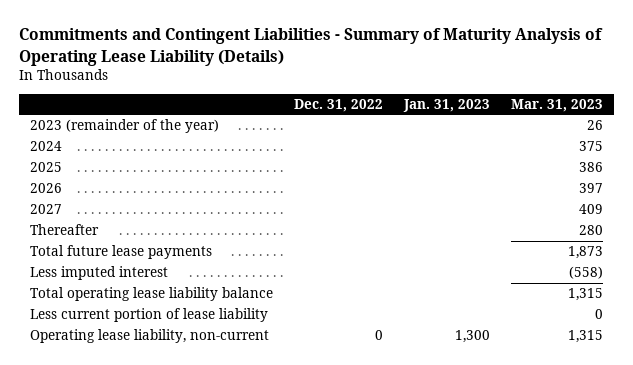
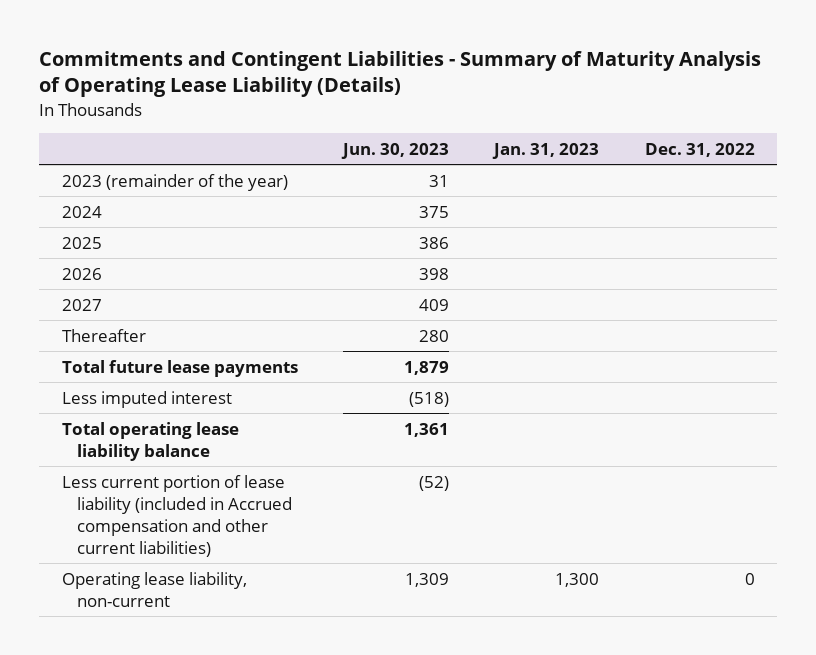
- | Dec. 31, 2022 | Jan. 31, 2023 | Mar. 31, 2023
+ | Jun. 30, 2023 | Jan. 31, 2023 | Dec. 31, 2022
- Less current portion of lease liability | | | 0
+ Less current portion of lease liability (included in Accrued compensation and other current liabilities) | (52) | |

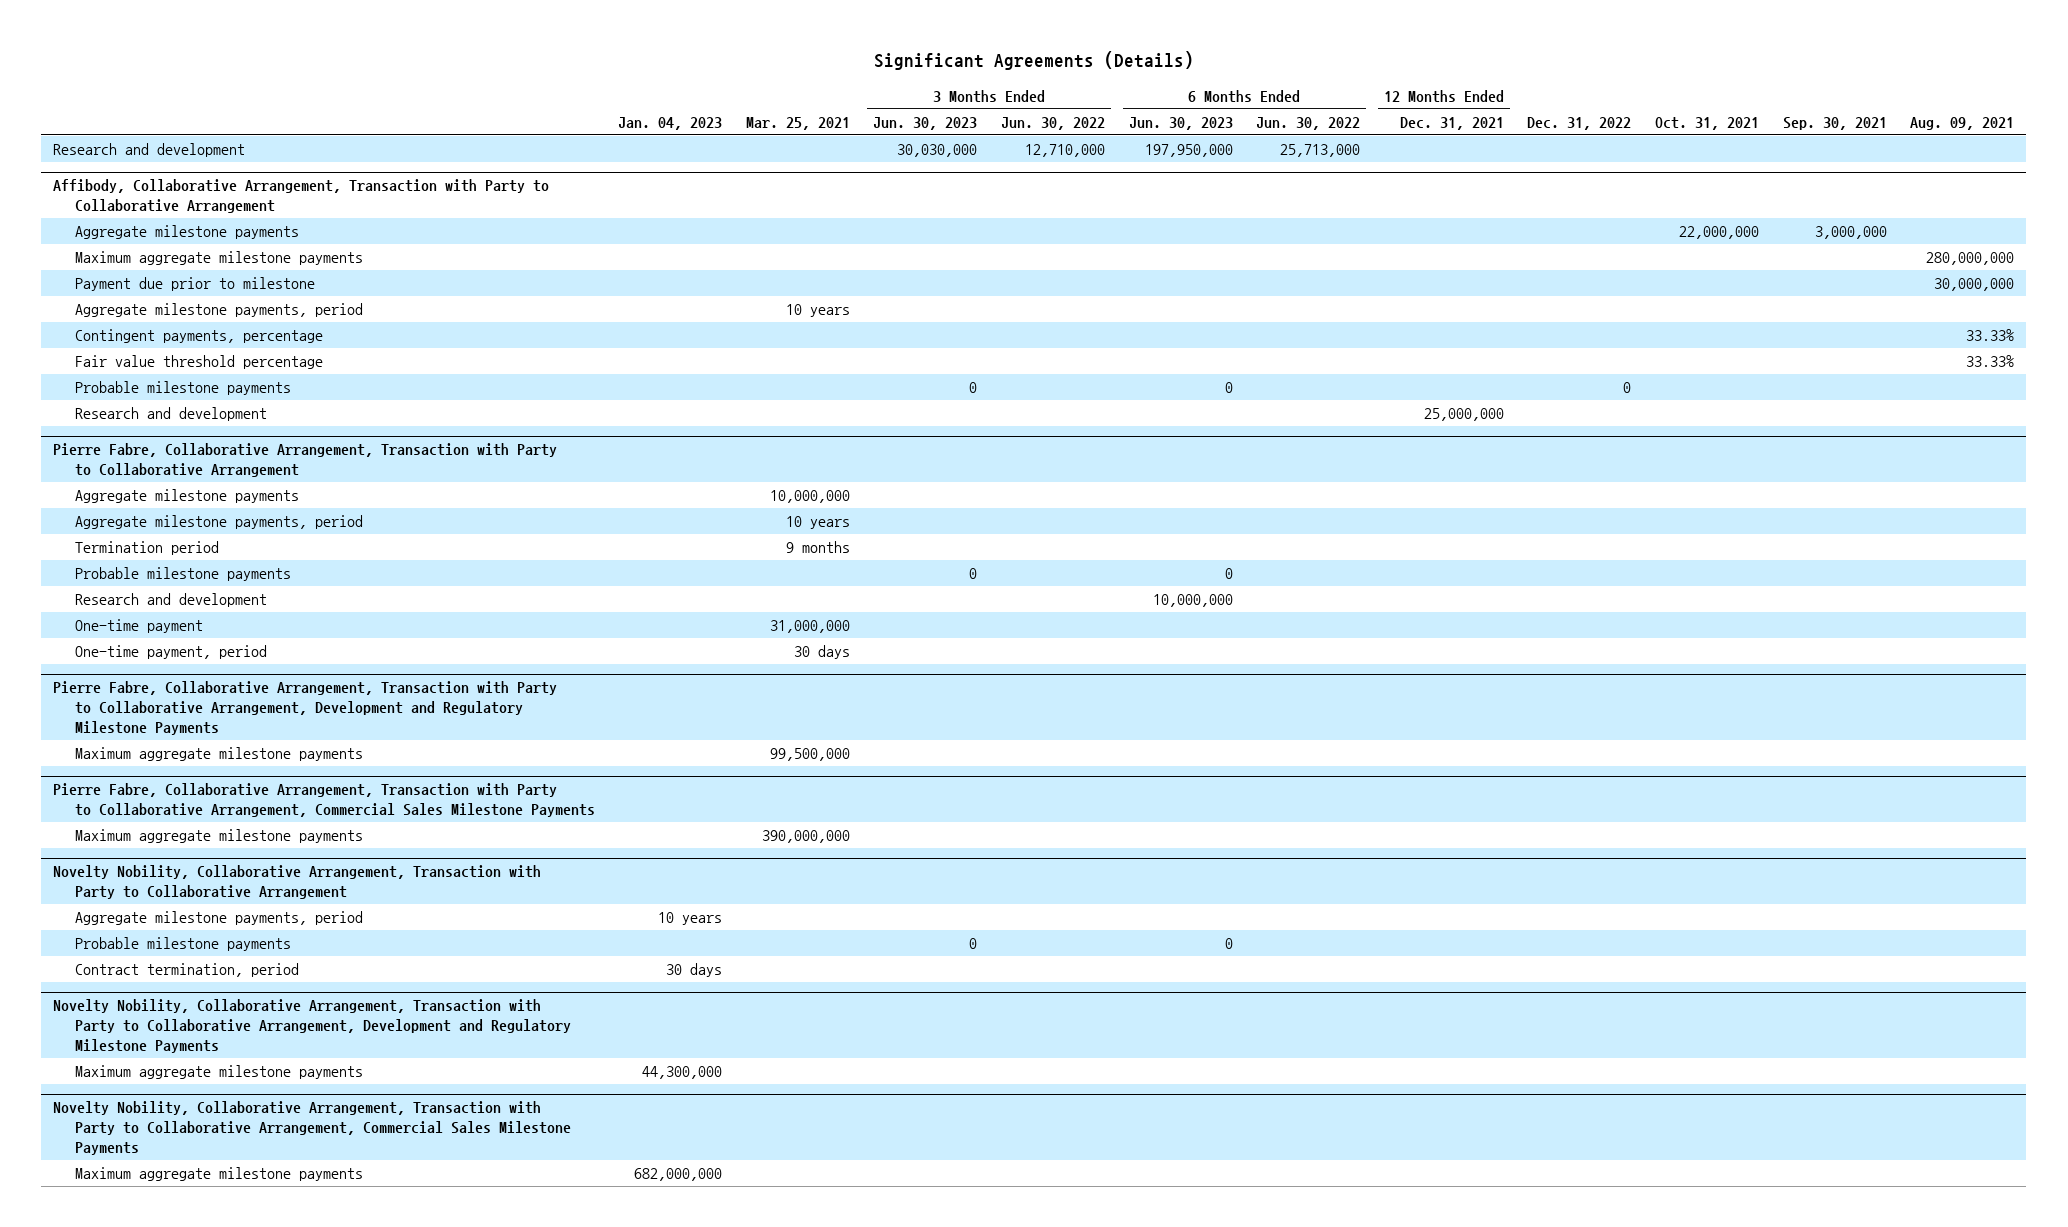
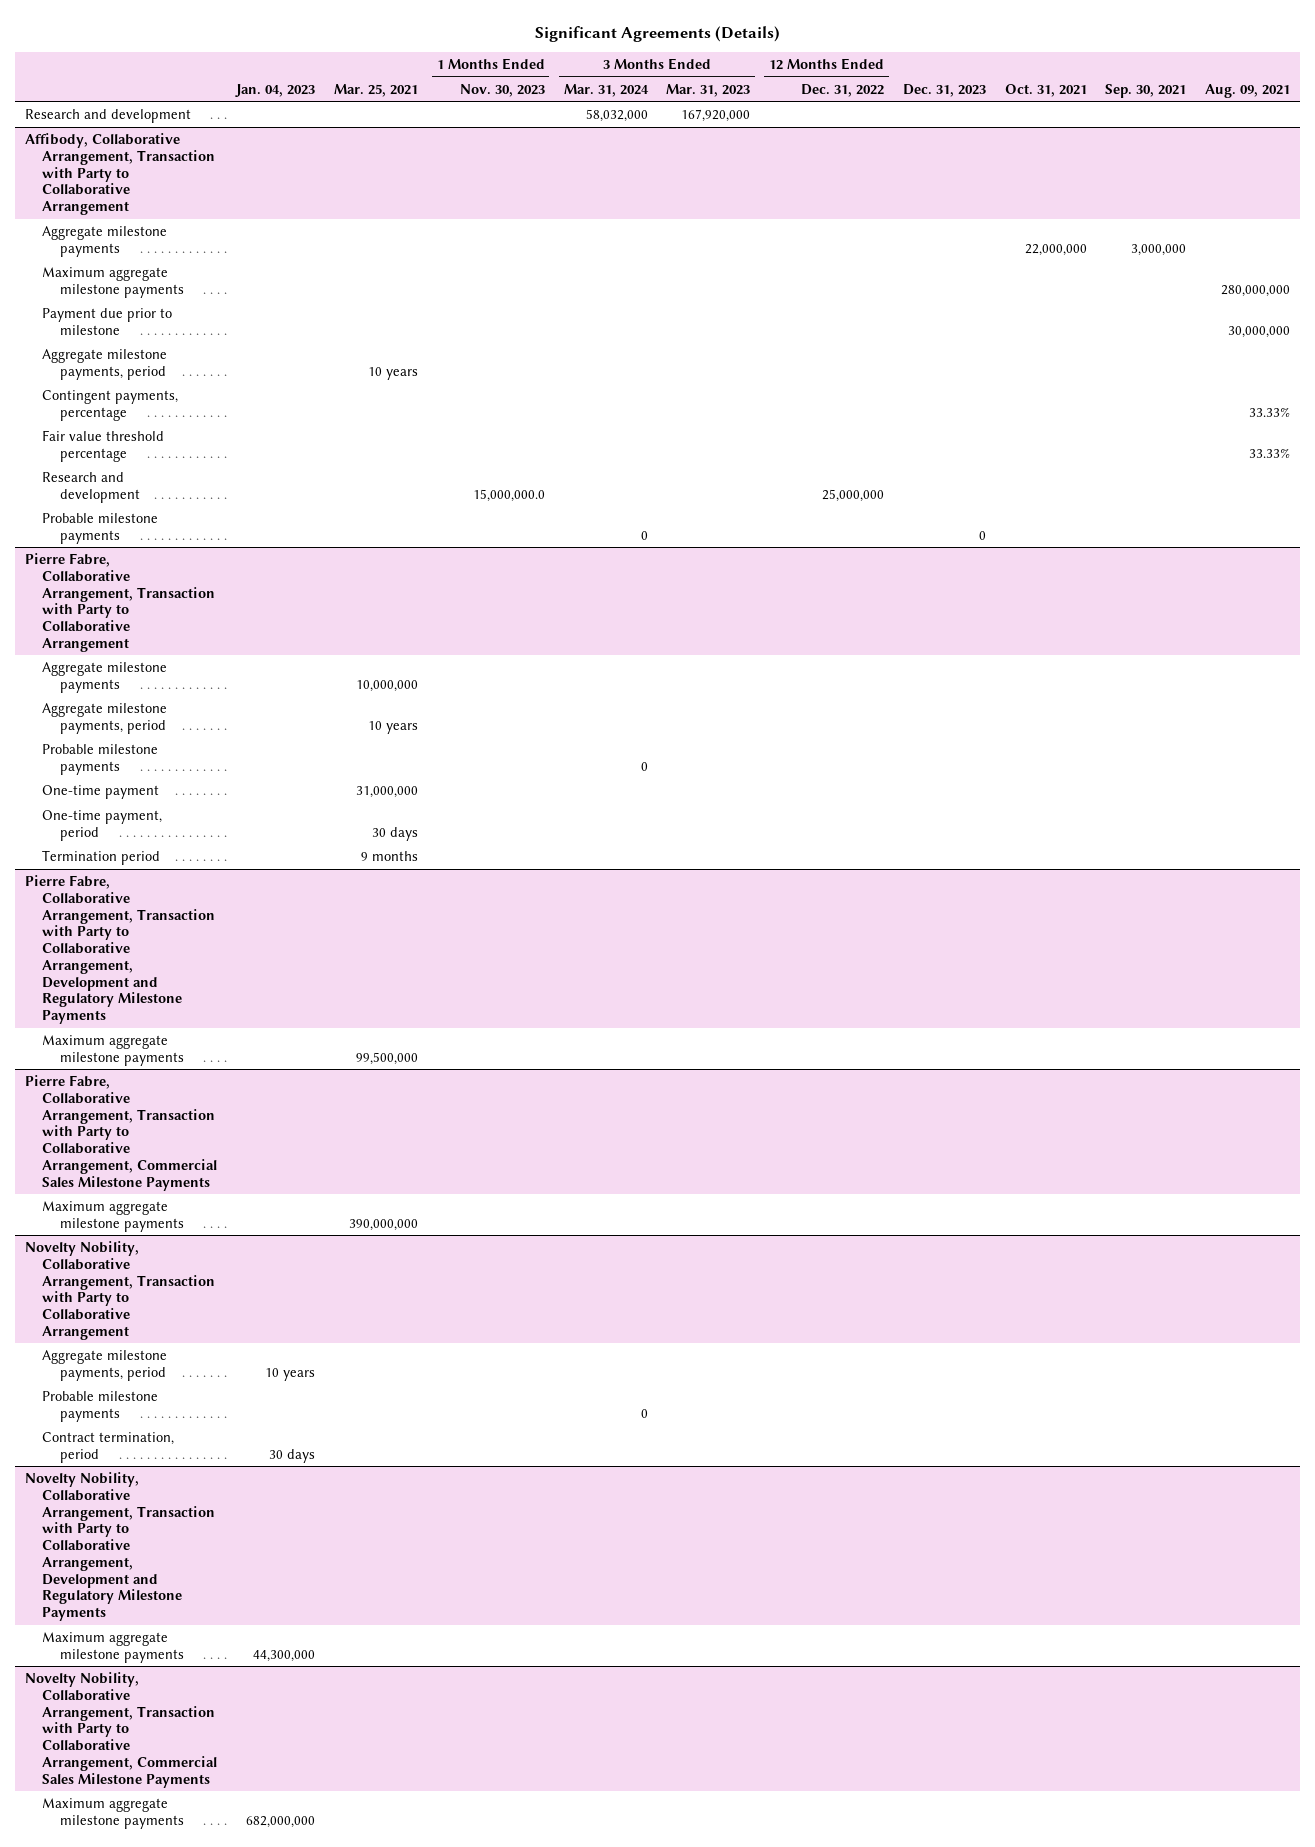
- | Jan. 04, 2023 | Mar. 25, 2021 | 3 Months Ended Jun. 30, 2023 | 3 Months Ended Jun. 30, 2022 | 6 Months Ended Jun. 30, 2023 | 6 Months Ended Jun. 30, 2022 | 12 Months Ended Dec. 31, 2021 | Dec. 31, 2022 | Oct. 31, 2021 | Sep. 30, 2021 | Aug. 09, 2021
+ | Jan. 04, 2023 | Mar. 25, 2021 | 1 Months Ended Nov. 30, 2023 | 3 Months Ended Mar. 31, 2024 | 3 Months Ended Mar. 31, 2023 | 12 Months Ended Dec. 31, 2022 | Dec. 31, 2023 | Oct. 31, 2021 | Sep. 30, 2021 | Aug. 09, 2021
@ Affibody, Collaborative Arrangement, Transaction with Party to Collaborative Arrangement
moved down: Probable milestone payments | | | | 0 | | | 0 | | |
@ Pierre Fabre, Collaborative Arrangement, Transaction with Party to Collaborative Arrangement
- Research and development | | | | | 10,000,000 | | | | | |
moved down: Termination period | | 9 months | | | | | | | |

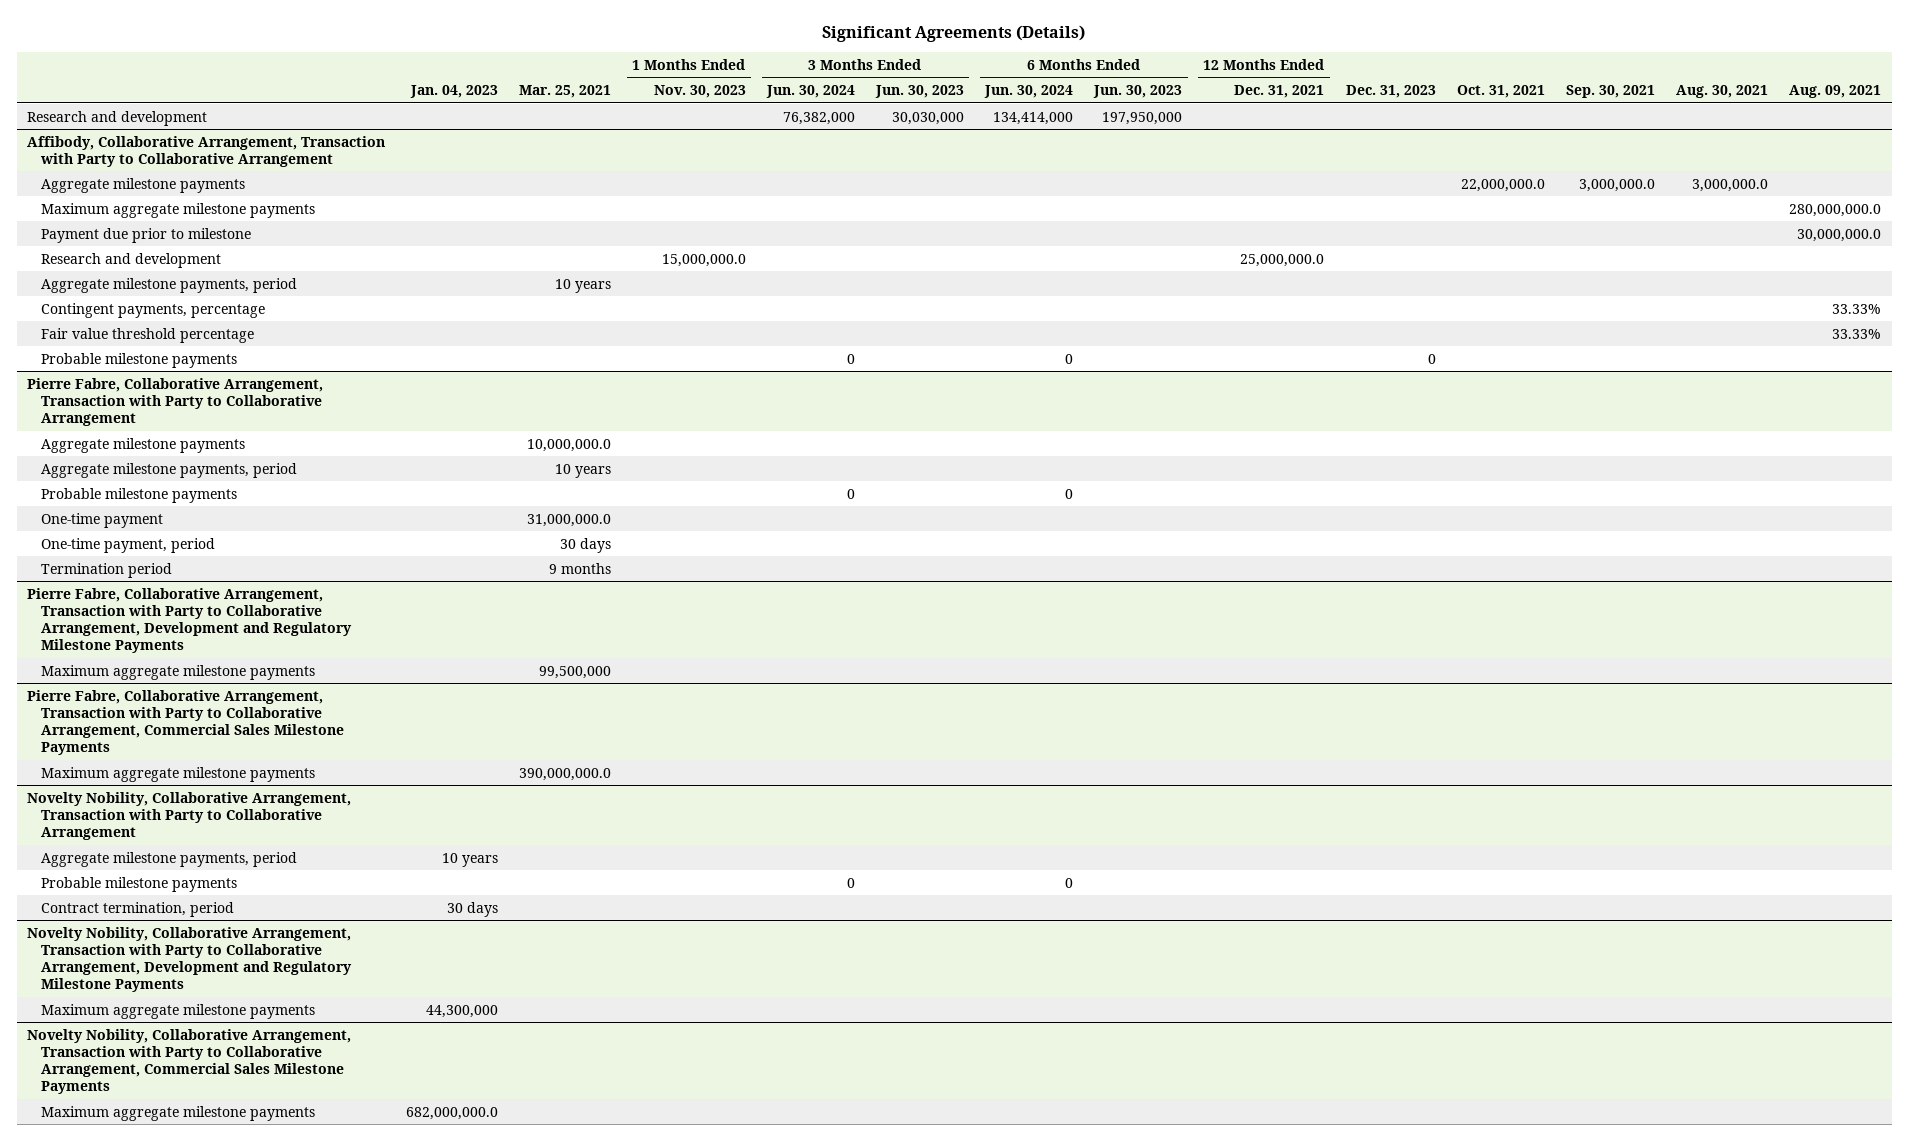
- | Jan. 04, 2023 | Mar. 25, 2021 | 1 Months Ended Nov. 30, 2023 | 3 Months Ended Mar. 31, 2024 | 3 Months Ended Mar. 31, 2023 | 12 Months Ended Dec. 31, 2022 | Dec. 31, 2023 | Oct. 31, 2021 | Sep. 30, 2021 | Aug. 09, 2021
+ | Jan. 04, 2023 | Mar. 25, 2021 | 1 Months Ended Nov. 30, 2023 | 3 Months Ended Jun. 30, 2024 | 3 Months Ended Jun. 30, 2023 | 6 Months Ended Jun. 30, 2024 | 6 Months Ended Jun. 30, 2023 | 12 Months Ended Dec. 31, 2021 | Dec. 31, 2023 | Oct. 31, 2021 | Sep. 30, 2021 | Aug. 30, 2021 | Aug. 09, 2021
@ Affibody, Collaborative Arrangement, Transaction with Party to Collaborative Arrangement
- Aggregate milestone payments | | | | | | | | 22,000,000 | 3,000,000 |
- Maximum aggregate milestone payments | | | | | | | | | | 280,000,000
- Payment due prior to milestone | | | | | | | | | | 30,000,000
+ Aggregate milestone payments | | | | | | | | | | 22,000,000.0 | 3,000,000.0 | 3,000,000.0 |
+ Maximum aggregate milestone payments | | | | | | | | | | | | | 280,000,000.0
+ Payment due prior to milestone | | | | | | | | | | | | | 30,000,000.0
moved up: Research and development | | | 15,000,000.0 | | | | | 25,000,000.0 | | | | |
@ Pierre Fabre, Collaborative Arrangement, Transaction with Party to Collaborative Arrangement
- Aggregate milestone payments | | 10,000,000 | | | | | | | |
+ Aggregate milestone payments | | 10,000,000.0 | | | | | | | | | | |
- One-time payment | | 31,000,000 | | | | | | | |
+ One-time payment | | 31,000,000.0 | | | | | | | | | | |
@ Pierre Fabre, Collaborative Arrangement, Transaction with Party to Collaborative Arrangement, Commercial Sales Milestone Payments
- Maximum aggregate milestone payments | | 390,000,000 | | | | | | | |
+ Maximum aggregate milestone payments | | 390,000,000.0 | | | | | | | | | | |
@ Novelty Nobility, Collaborative Arrangement, Transaction with Party to Collaborative Arrangement, Commercial Sales Milestone Payments
- Maximum aggregate milestone payments | 682,000,000 | | | | | | | | |
+ Maximum aggregate milestone payments | 682,000,000.0 | | | | | | | | | | | |

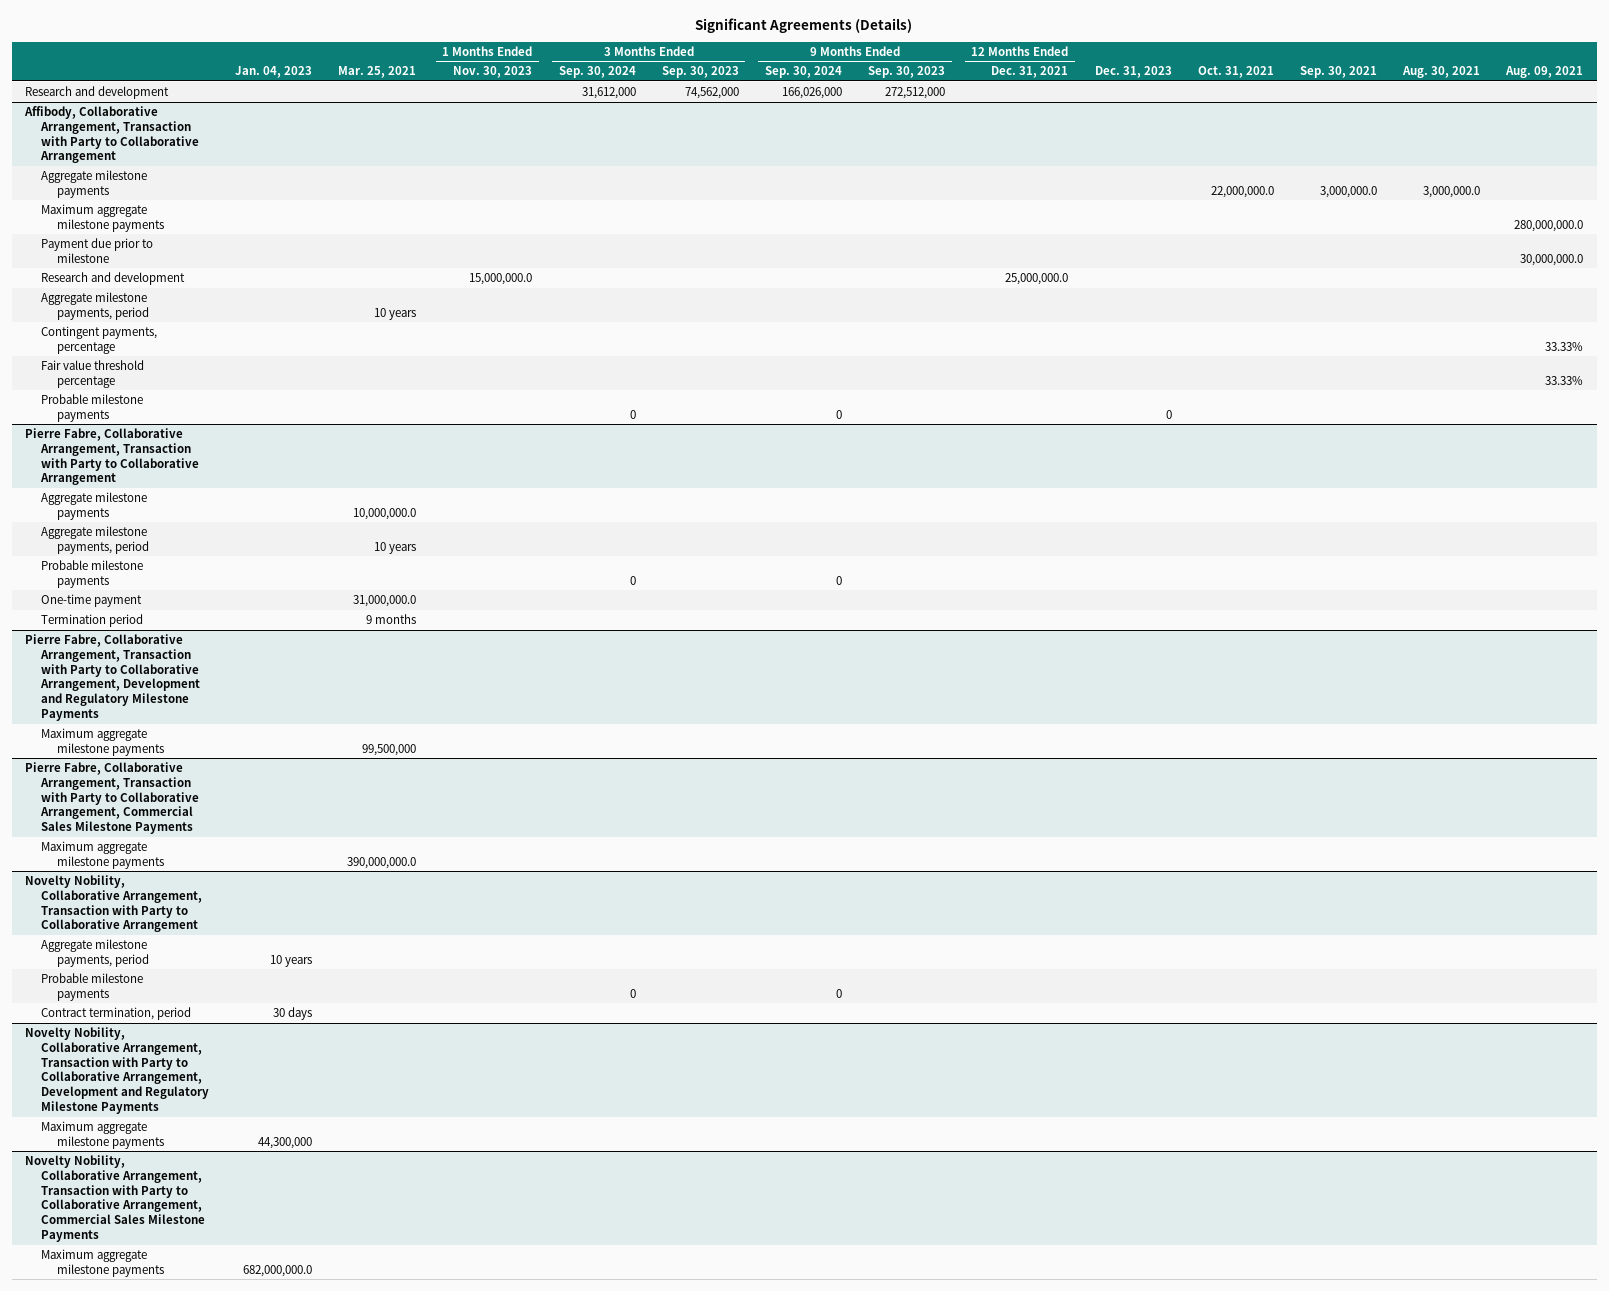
- | Jan. 04, 2023 | Mar. 25, 2021 | 1 Months Ended Nov. 30, 2023 | 3 Months Ended Jun. 30, 2024 | 3 Months Ended Jun. 30, 2023 | 6 Months Ended Jun. 30, 2024 | 6 Months Ended Jun. 30, 2023 | 12 Months Ended Dec. 31, 2021 | Dec. 31, 2023 | Oct. 31, 2021 | Sep. 30, 2021 | Aug. 30, 2021 | Aug. 09, 2021
+ | Jan. 04, 2023 | Mar. 25, 2021 | 1 Months Ended Nov. 30, 2023 | 3 Months Ended Sep. 30, 2024 | 3 Months Ended Sep. 30, 2023 | 9 Months Ended Sep. 30, 2024 | 9 Months Ended Sep. 30, 2023 | 12 Months Ended Dec. 31, 2021 | Dec. 31, 2023 | Oct. 31, 2021 | Sep. 30, 2021 | Aug. 30, 2021 | Aug. 09, 2021
@ Pierre Fabre, Collaborative Arrangement, Transaction with Party to Collaborative Arrangement
- One-time payment, period | | 30 days | | | | | | | | | | |

